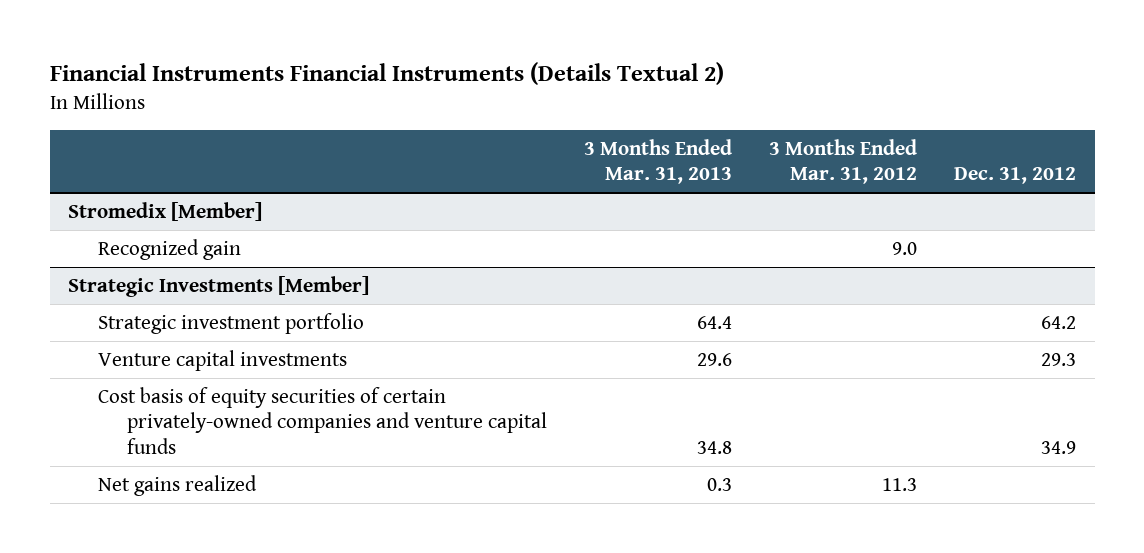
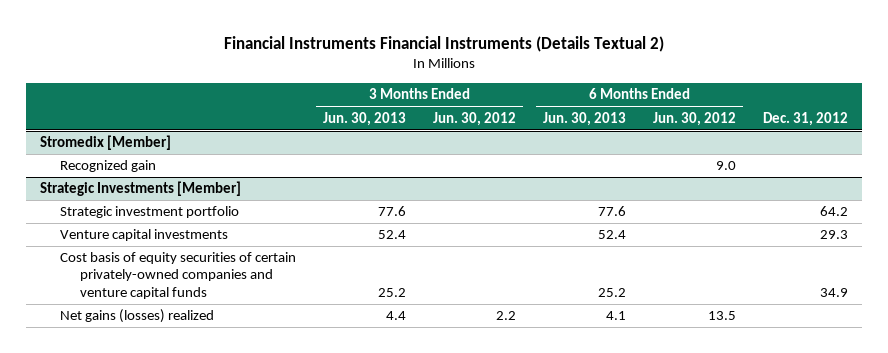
- | 3 Months Ended Mar. 31, 2013 | 3 Months Ended Mar. 31, 2012 | Dec. 31, 2012
+ | 3 Months Ended Jun. 30, 2013 | 3 Months Ended Jun. 30, 2012 | 6 Months Ended Jun. 30, 2013 | 6 Months Ended Jun. 30, 2012 | Dec. 31, 2012
@ Strategic Investments [Member]
- Net gains realized | 0.3 | 11.3 |
+ Net gains (losses) realized | 4.4 | 2.2 | 4.1 | 13.5 |

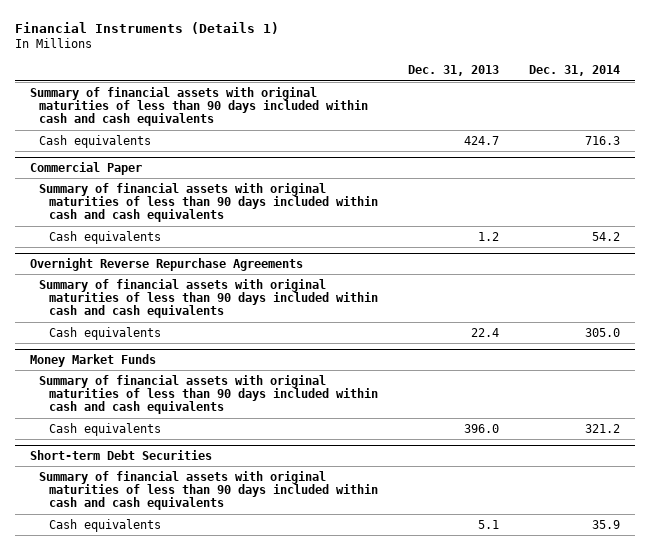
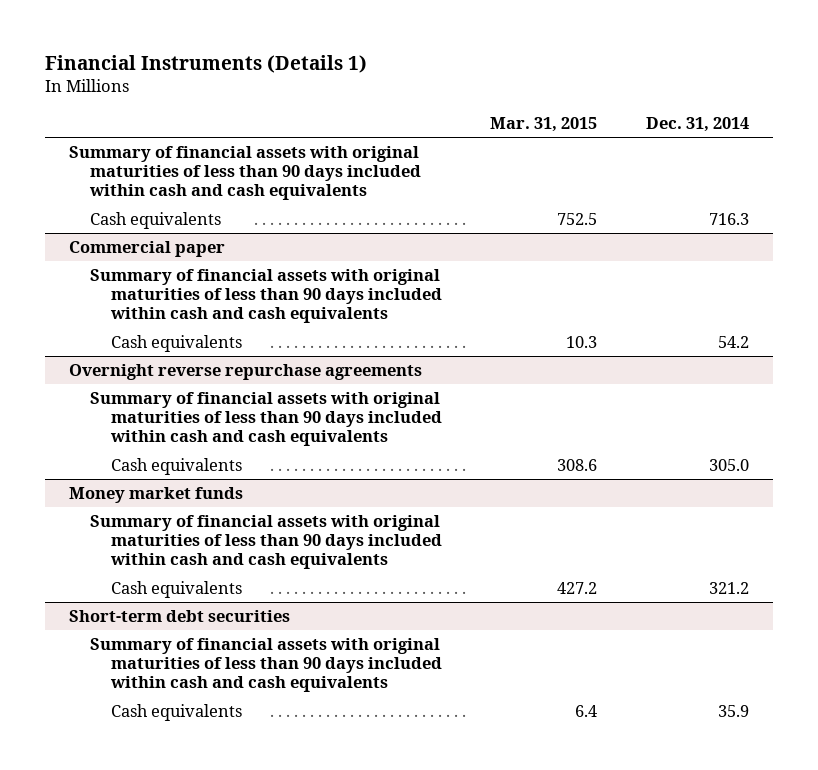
- | Dec. 31, 2013 | Dec. 31, 2014
+ | Mar. 31, 2015 | Dec. 31, 2014
- Commercial Paper
+ Commercial paper
- Overnight Reverse Repurchase Agreements
+ Overnight reverse repurchase agreements
- Money Market Funds
+ Money market funds
- Short-term Debt Securities
+ Short-term debt securities

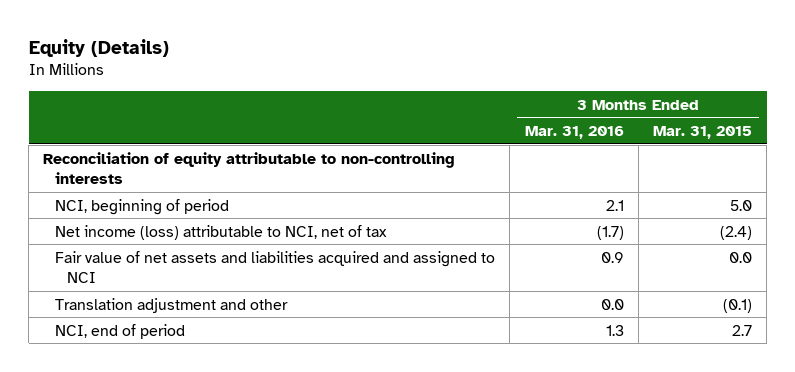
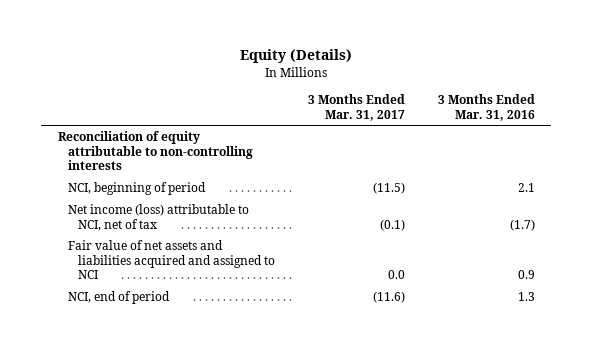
- | 3 Months Ended Mar. 31, 2016 | 3 Months Ended Mar. 31, 2015
+ | 3 Months Ended Mar. 31, 2017 | 3 Months Ended Mar. 31, 2016
- Translation adjustment and other | 0.0 | (0.1)

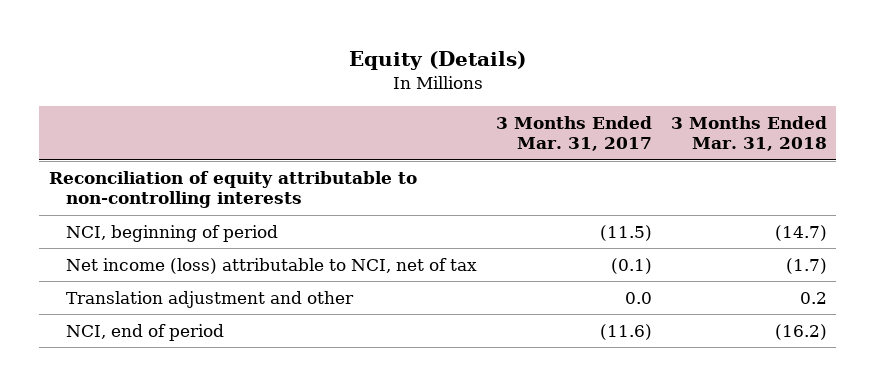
- | 3 Months Ended Mar. 31, 2017 | 3 Months Ended Mar. 31, 2016
+ | 3 Months Ended Mar. 31, 2017 | 3 Months Ended Mar. 31, 2018
- Fair value of net assets and liabilities acquired and assigned to NCI | 0.0 | 0.9
+ Translation adjustment and other | 0.0 | 0.2

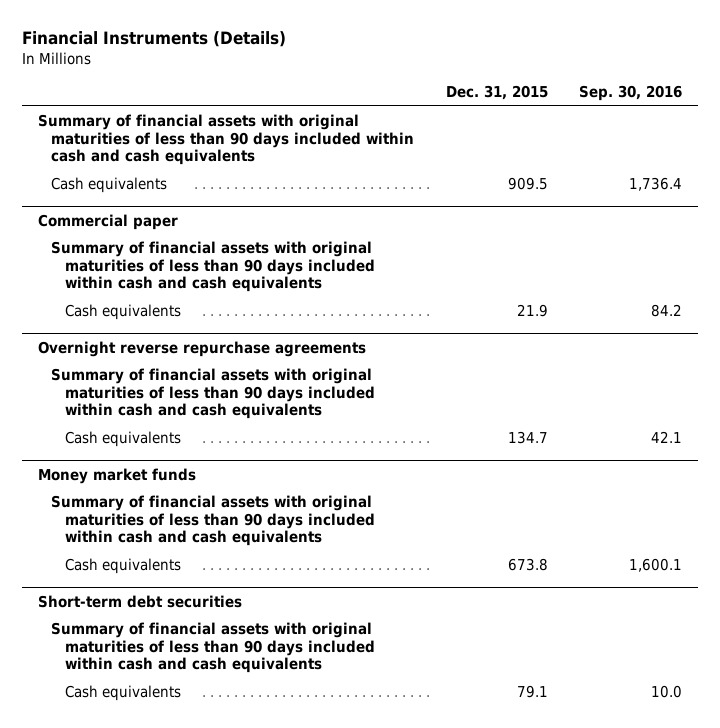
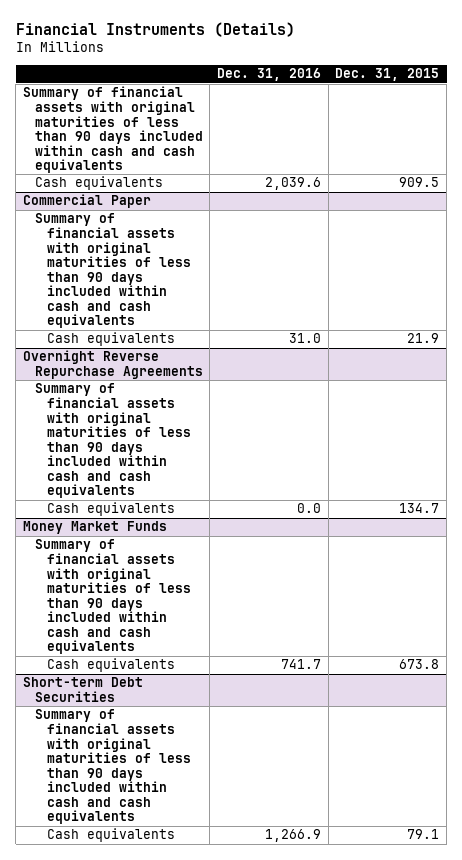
- | Dec. 31, 2015 | Sep. 30, 2016
+ | Dec. 31, 2016 | Dec. 31, 2015
- Commercial paper
+ Commercial Paper
- Overnight reverse repurchase agreements
+ Overnight Reverse Repurchase Agreements
- Money market funds
+ Money Market Funds
- Short-term debt securities
+ Short-term Debt Securities

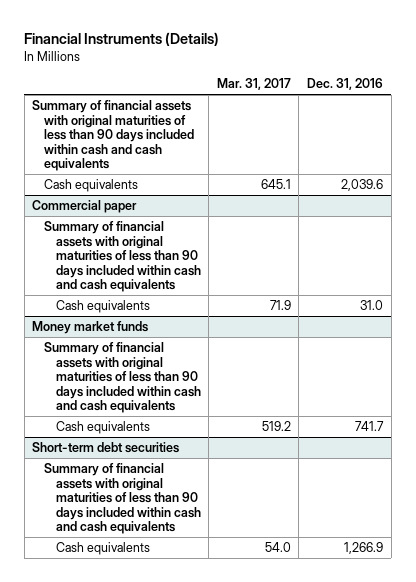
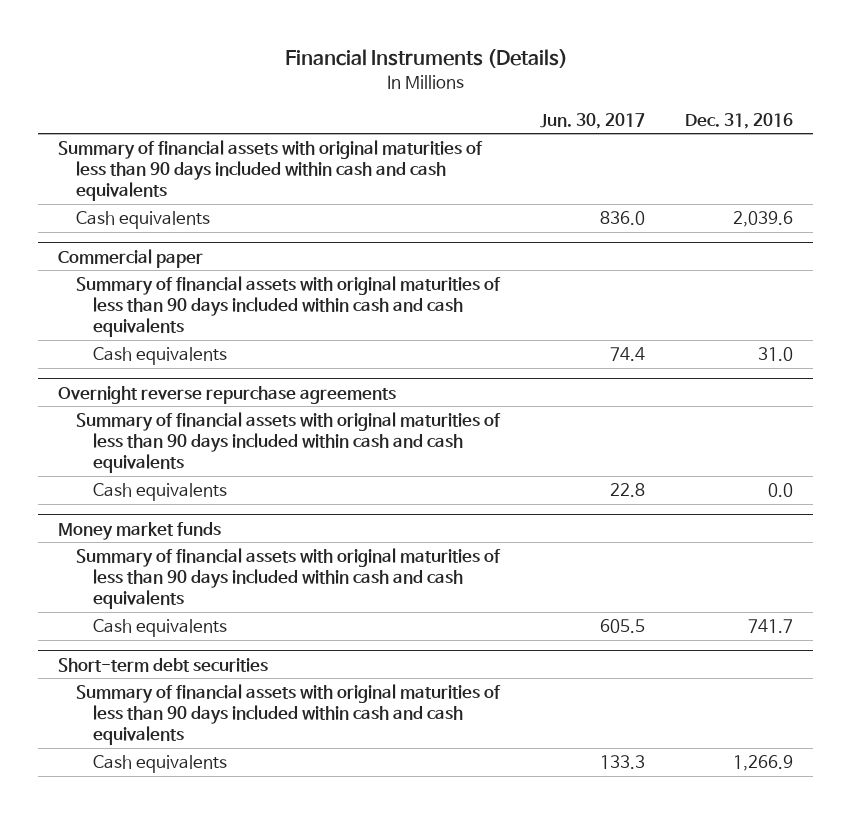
- | Mar. 31, 2017 | Dec. 31, 2016
+ | Jun. 30, 2017 | Dec. 31, 2016
+ Overnight reverse repurchase agreements
+ Summary of financial assets with original maturities of less than 90 days included within cash and cash equivalents
+ Cash equivalents | 22.8 | 0.0

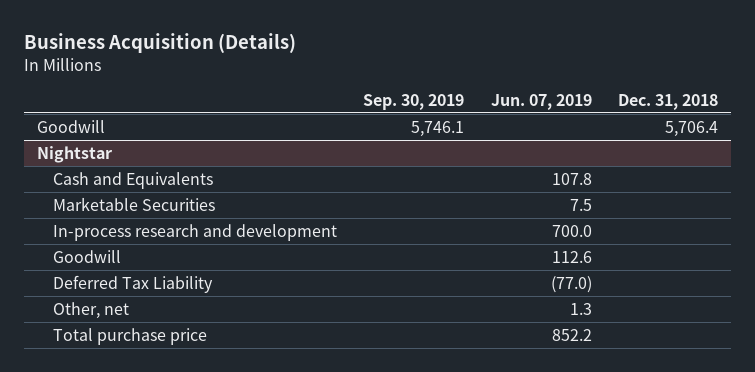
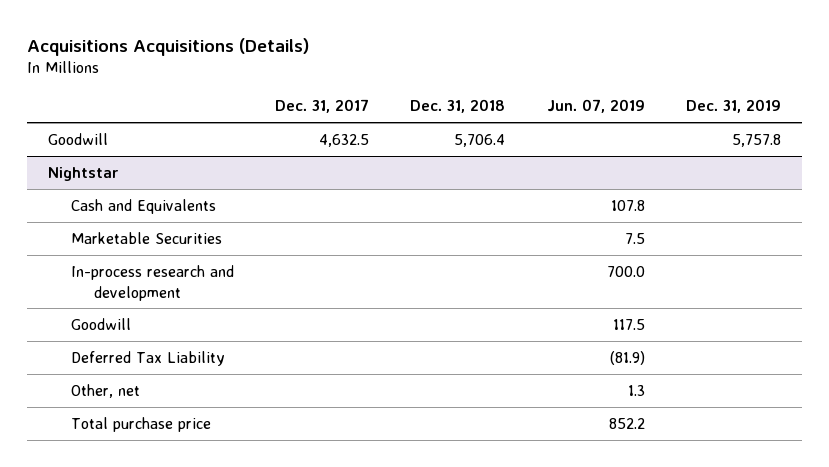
- Business Acquisition (Details)
+ Acquisitions Acquisitions (Details)
- | Sep. 30, 2019 | Jun. 07, 2019 | Dec. 31, 2018
+ | Dec. 31, 2017 | Dec. 31, 2018 | Jun. 07, 2019 | Dec. 31, 2019
@ Nightstar
- Goodwill | | 112.6 |
- Deferred Tax Liability | | (77.0) |
+ Goodwill | | | 117.5 |
+ Deferred Tax Liability | | | (81.9) |

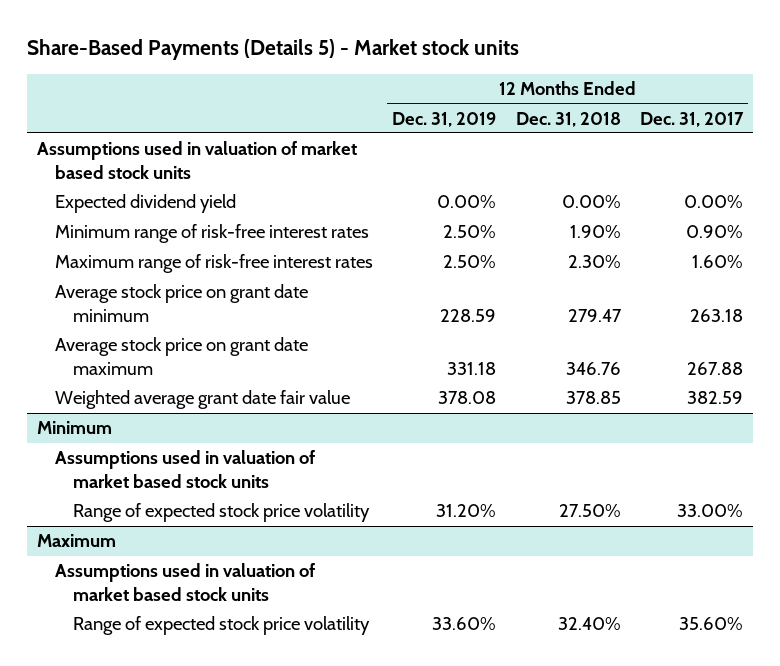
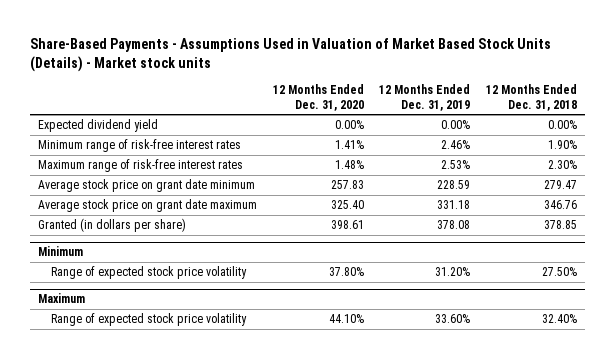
- Share-Based Payments (Details 5) - Market stock units
+ Share-Based Payments - Assumptions Used in Valuation of Market Based Stock Units (Details) - Market stock units
- | 12 Months Ended Dec. 31, 2019 | 12 Months Ended Dec. 31, 2018 | 12 Months Ended Dec. 31, 2017
+ | 12 Months Ended Dec. 31, 2020 | 12 Months Ended Dec. 31, 2019 | 12 Months Ended Dec. 31, 2018
- Assumptions used in valuation of market based stock units
- Minimum range of risk-free interest rates | 2.50% | 1.90% | 0.90%
- Maximum range of risk-free interest rates | 2.50% | 2.30% | 1.60%
+ Minimum range of risk-free interest rates | 1.41% | 2.46% | 1.90%
+ Maximum range of risk-free interest rates | 1.48% | 2.53% | 2.30%
- Weighted average grant date fair value | 378.08 | 378.85 | 382.59
+ Granted (in dollars per share) | 398.61 | 378.08 | 378.85
@ Minimum
- Assumptions used in valuation of market based stock units
@ Maximum
- Assumptions used in valuation of market based stock units

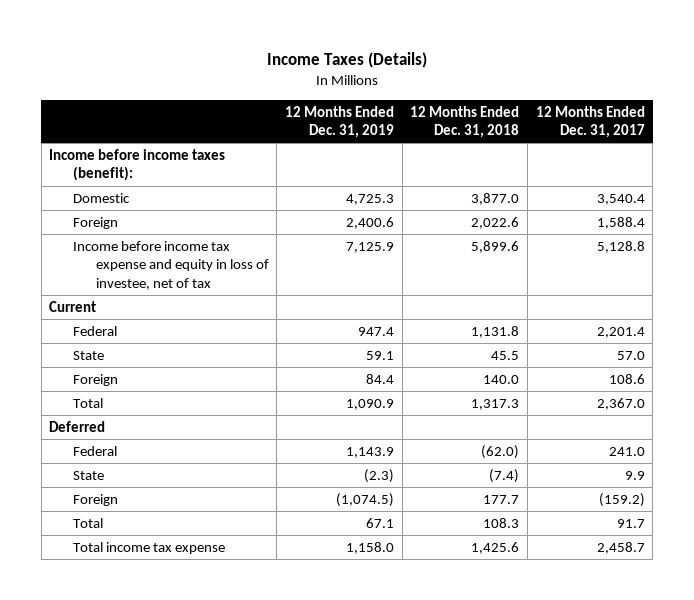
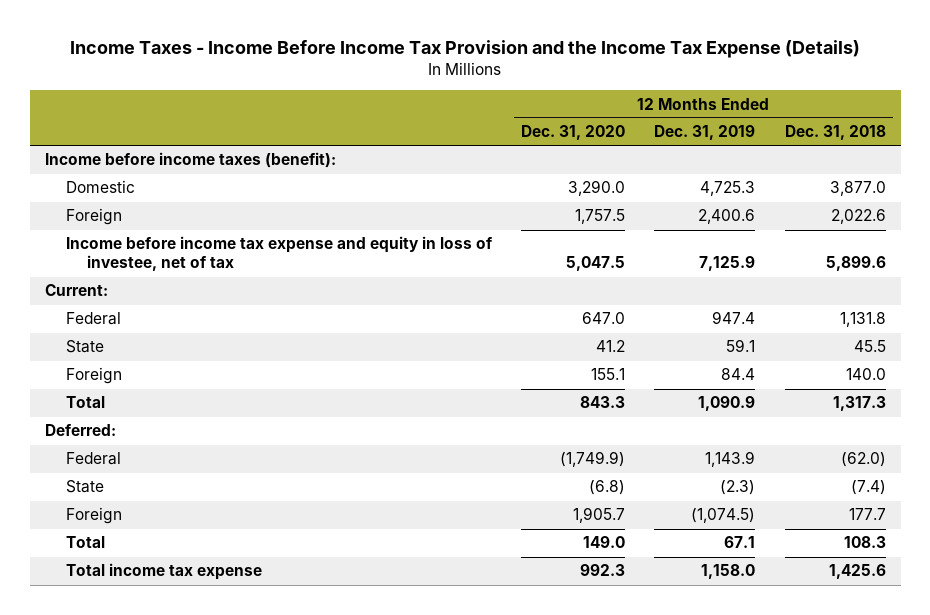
- Income Taxes (Details)
+ Income Taxes - Income Before Income Tax Provision and the Income Tax Expense (Details)
- | 12 Months Ended Dec. 31, 2019 | 12 Months Ended Dec. 31, 2018 | 12 Months Ended Dec. 31, 2017
+ | 12 Months Ended Dec. 31, 2020 | 12 Months Ended Dec. 31, 2019 | 12 Months Ended Dec. 31, 2018
- Current
+ Current:
- Deferred
+ Deferred:

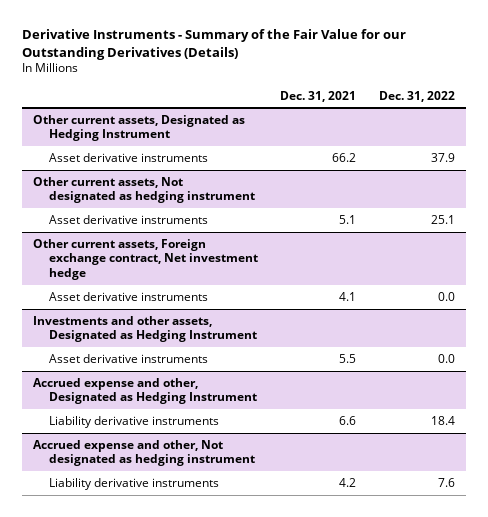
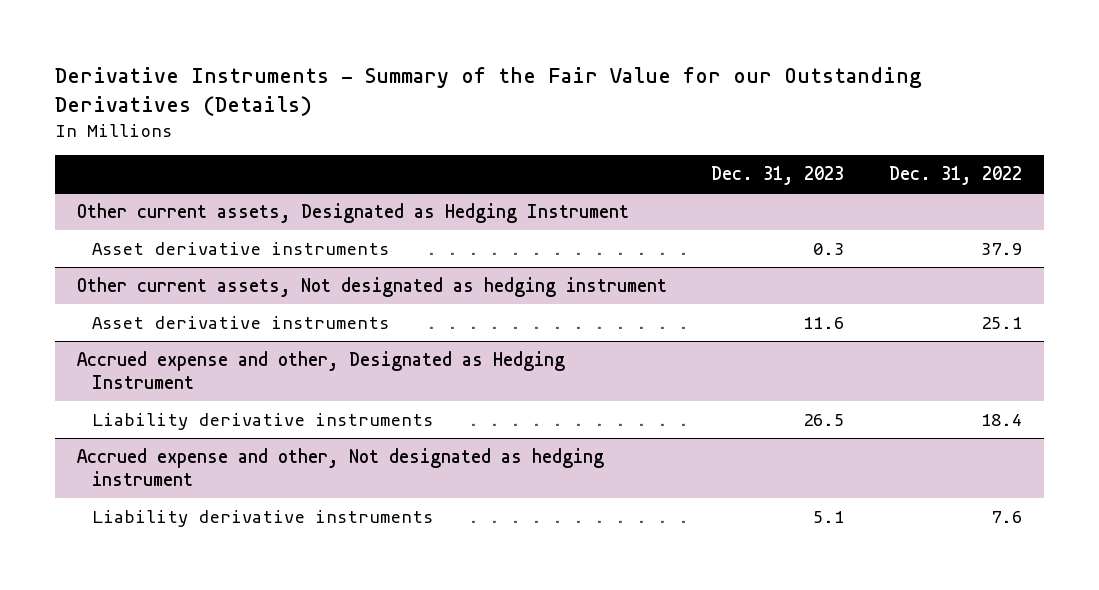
- | Dec. 31, 2021 | Dec. 31, 2022
+ | Dec. 31, 2023 | Dec. 31, 2022
- Other current assets, Foreign exchange contract, Net investment hedge
- Asset derivative instruments | 4.1 | 0.0
- Investments and other assets, Designated as Hedging Instrument
- Asset derivative instruments | 5.5 | 0.0

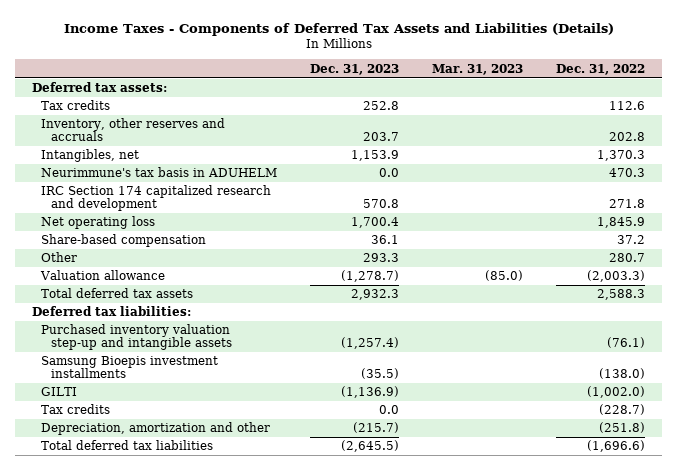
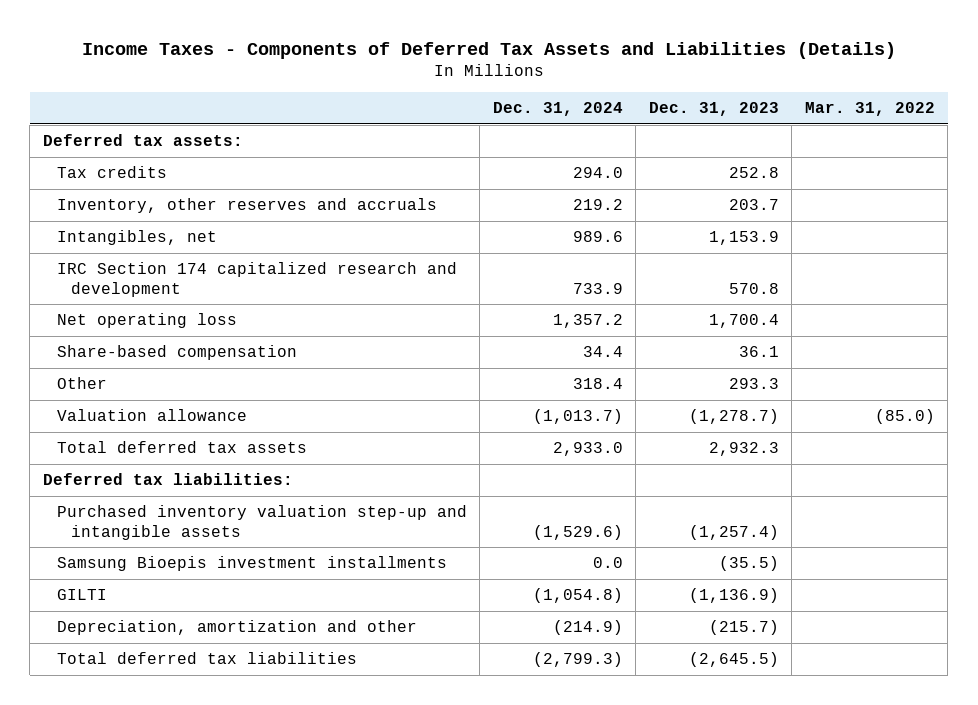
- | Dec. 31, 2023 | Mar. 31, 2023 | Dec. 31, 2022
+ | Dec. 31, 2024 | Dec. 31, 2023 | Mar. 31, 2022
- Neurimmune's tax basis in ADUHELM | 0.0 | | 470.3
- Tax credits | 0.0 | | (228.7)

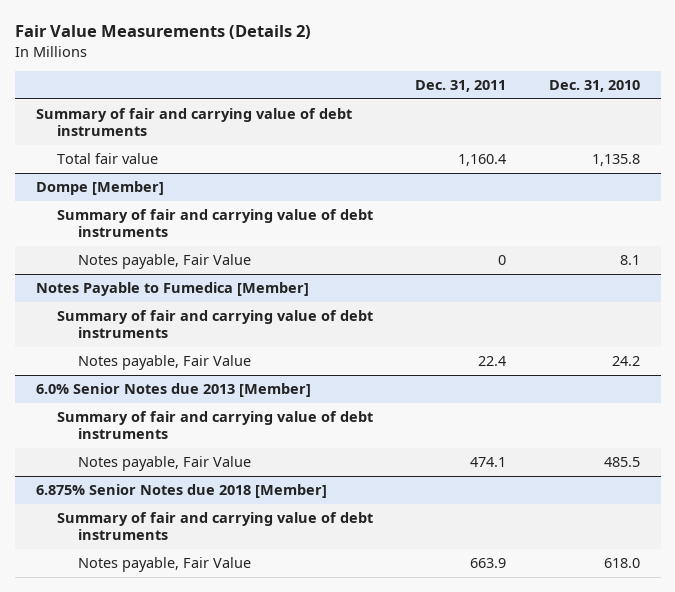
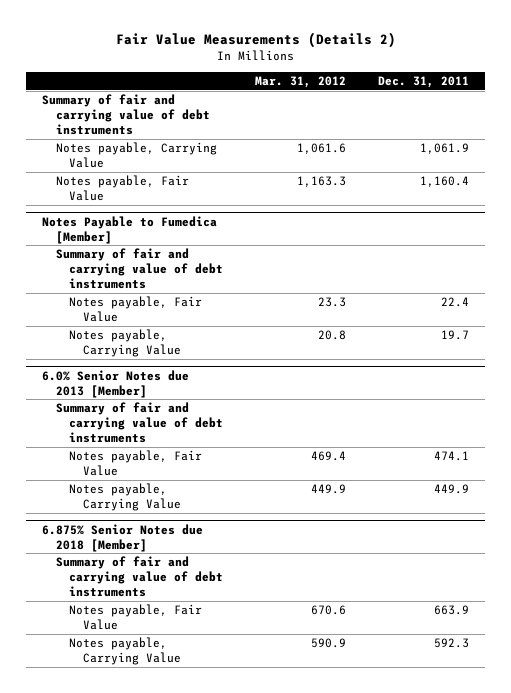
- | Dec. 31, 2011 | Dec. 31, 2010
+ | Mar. 31, 2012 | Dec. 31, 2011
- Total fair value | 1,160.4 | 1,135.8
- Dompe [Member]
- Summary of fair and carrying value of debt instruments
- Notes payable, Fair Value | 0 | 8.1
+ Notes payable, Carrying Value | 1,061.6 | 1,061.9
+ Notes payable, Fair Value | 1,163.3 | 1,160.4
@ Notes Payable to Fumedica [Member]
+ Notes payable, Carrying Value | 20.8 | 19.7
@ 6.0% Senior Notes due 2013 [Member]
+ Notes payable, Carrying Value | 449.9 | 449.9
@ 6.875% Senior Notes due 2018 [Member]
+ Notes payable, Carrying Value | 590.9 | 592.3

